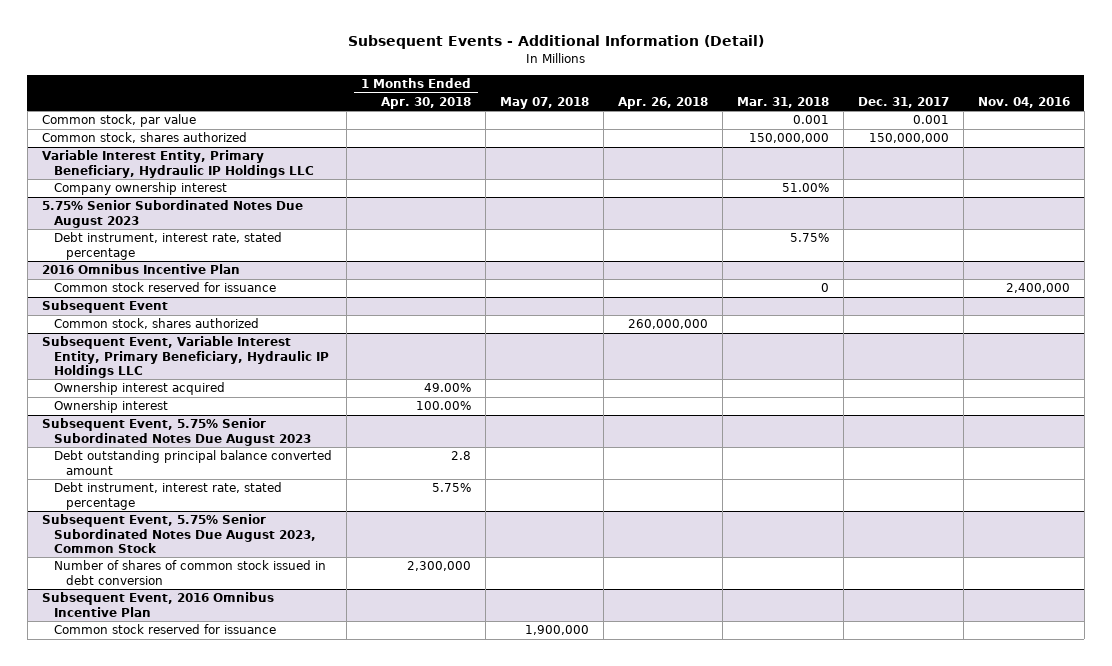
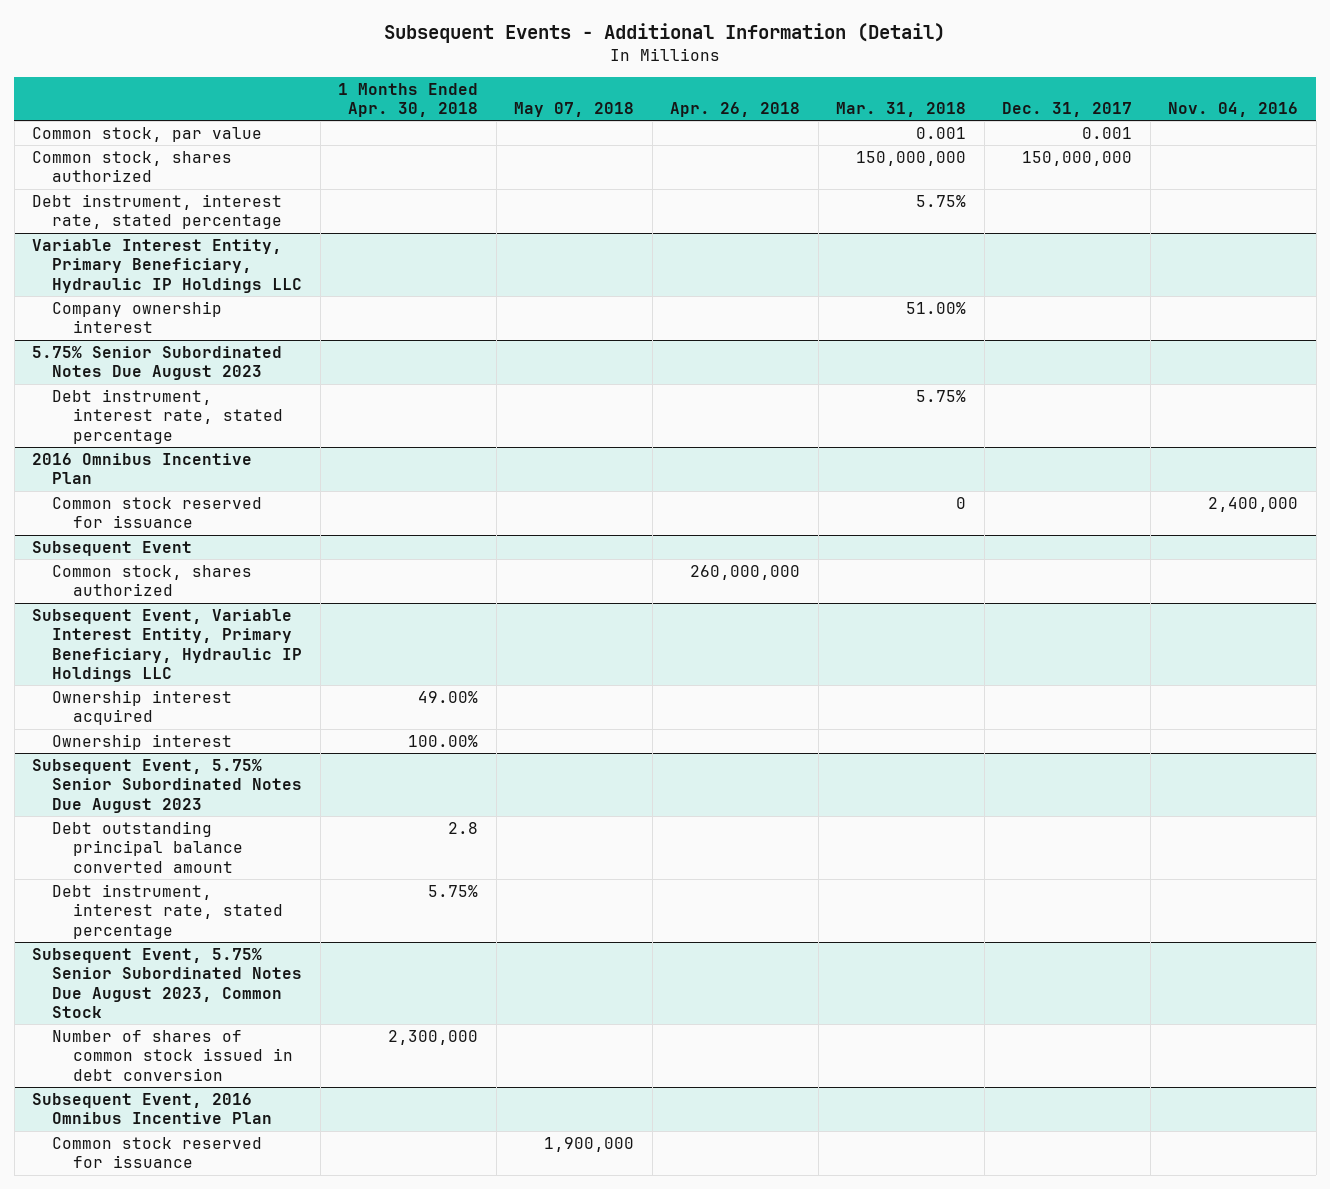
+ Debt instrument, interest rate, stated percentage | | | | 5.75% | |

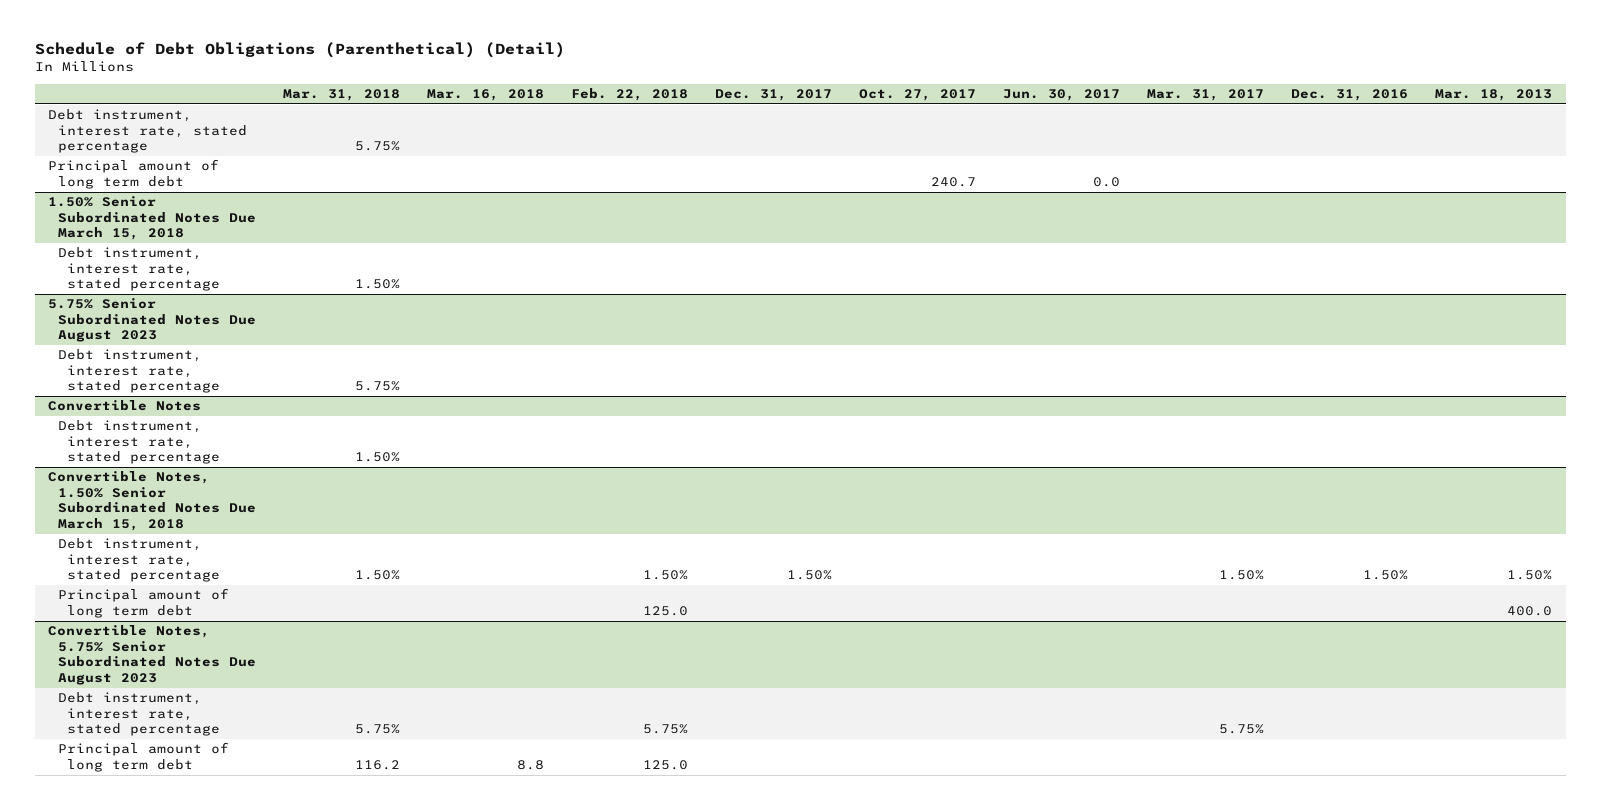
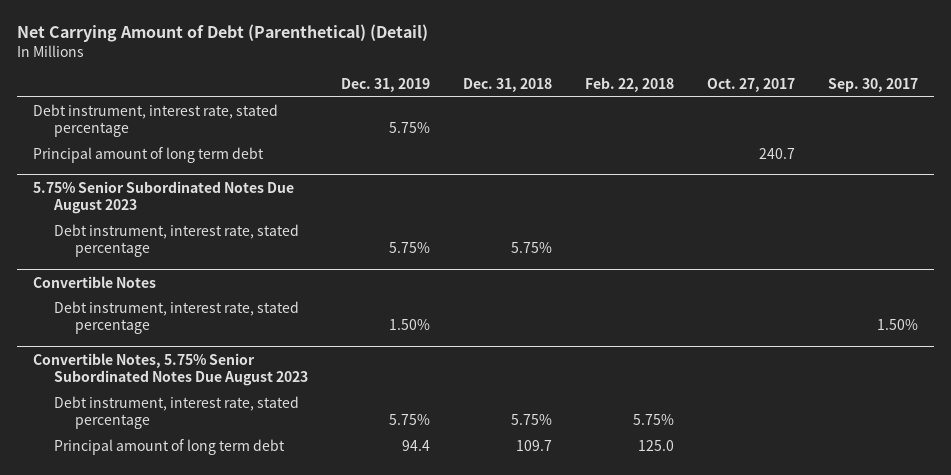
- Schedule of Debt Obligations (Parenthetical) (Detail)
+ Net Carrying Amount of Debt (Parenthetical) (Detail)
- | Mar. 31, 2018 | Mar. 16, 2018 | Feb. 22, 2018 | Dec. 31, 2017 | Oct. 27, 2017 | Jun. 30, 2017 | Mar. 31, 2017 | Dec. 31, 2016 | Mar. 18, 2013
+ | Dec. 31, 2019 | Dec. 31, 2018 | Feb. 22, 2018 | Oct. 27, 2017 | Sep. 30, 2017
- 1.50% Senior Subordinated Notes Due March 15, 2018
- Debt instrument, interest rate, stated percentage | 1.50% | | | | | | | |
- Convertible Notes, 1.50% Senior Subordinated Notes Due March 15, 2018
- Debt instrument, interest rate, stated percentage | 1.50% | | 1.50% | 1.50% | | | 1.50% | 1.50% | 1.50%
- Principal amount of long term debt | | | 125.0 | | | | | | 400.0

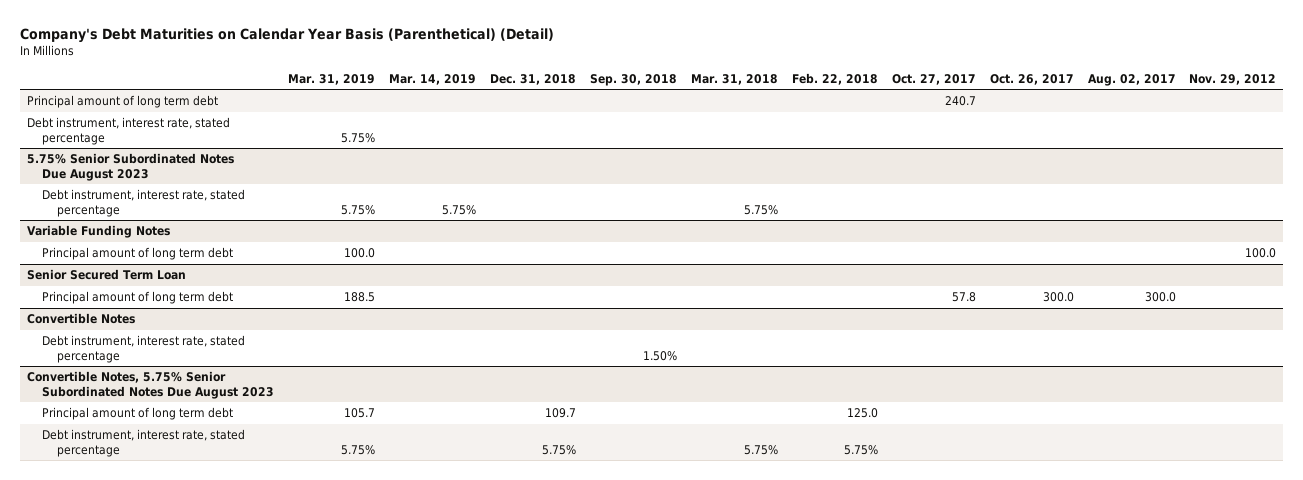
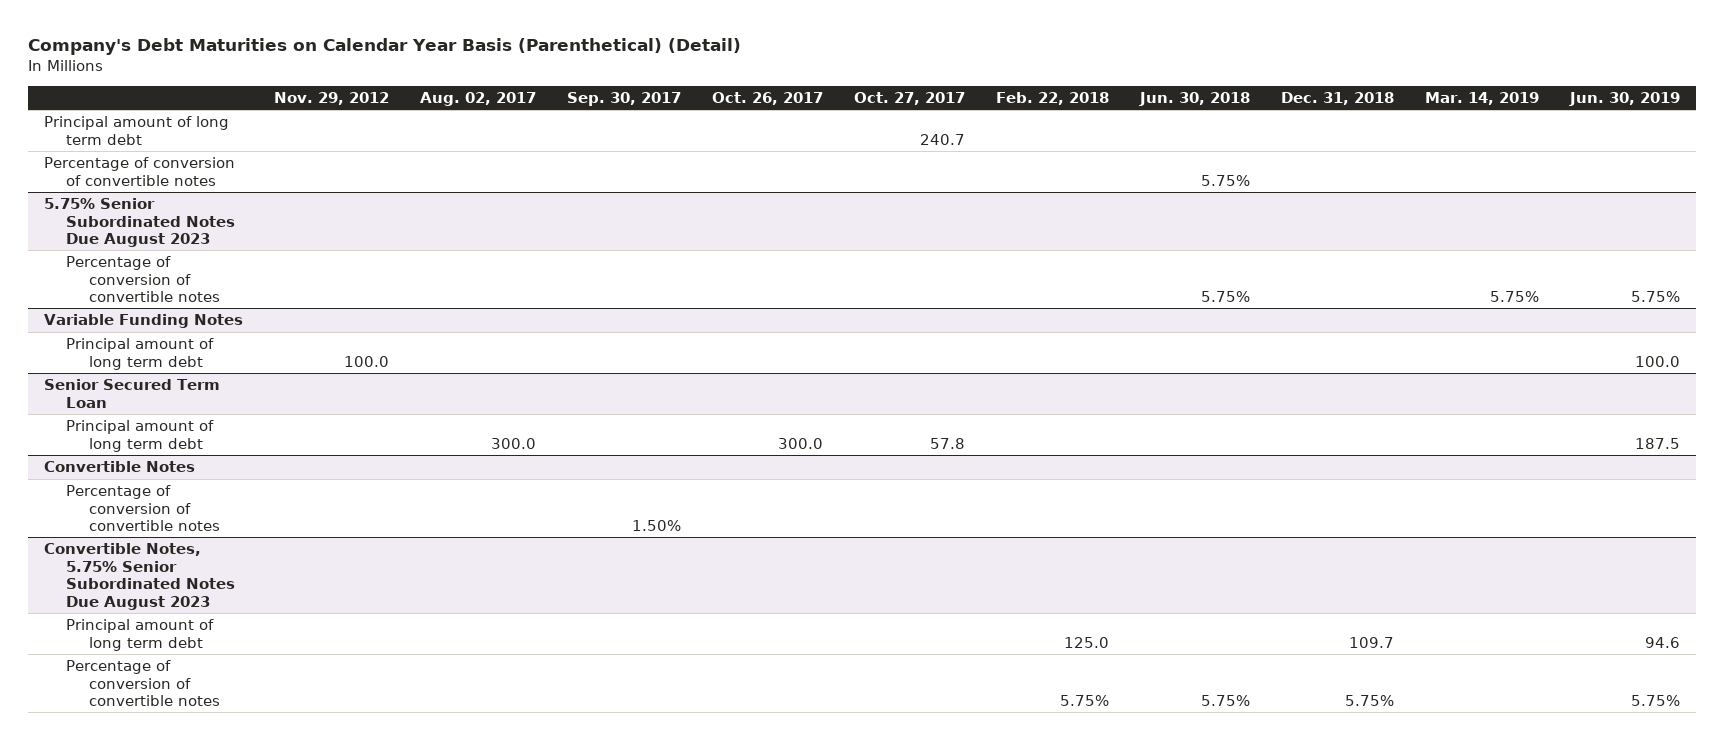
- | Mar. 31, 2019 | Mar. 14, 2019 | Dec. 31, 2018 | Sep. 30, 2018 | Mar. 31, 2018 | Feb. 22, 2018 | Oct. 27, 2017 | Oct. 26, 2017 | Aug. 02, 2017 | Nov. 29, 2012
+ | Nov. 29, 2012 | Aug. 02, 2017 | Sep. 30, 2017 | Oct. 26, 2017 | Oct. 27, 2017 | Feb. 22, 2018 | Jun. 30, 2018 | Dec. 31, 2018 | Mar. 14, 2019 | Jun. 30, 2019
- Debt instrument, interest rate, stated percentage | 5.75% | | | | | | | | |
+ Percentage of conversion of convertible notes | | | | | | | 5.75% | | |
@ 5.75% Senior Subordinated Notes Due August 2023
- Debt instrument, interest rate, stated percentage | 5.75% | 5.75% | | | 5.75% | | | | |
+ Percentage of conversion of convertible notes | | | | | | | 5.75% | | 5.75% | 5.75%
@ Convertible Notes
- Debt instrument, interest rate, stated percentage | | | | 1.50% | | | | | |
+ Percentage of conversion of convertible notes | | | 1.50% | | | | | | |
@ Convertible Notes, 5.75% Senior Subordinated Notes Due August 2023
- Debt instrument, interest rate, stated percentage | 5.75% | | 5.75% | | 5.75% | 5.75% | | | |
+ Percentage of conversion of convertible notes | | | | | | 5.75% | 5.75% | 5.75% | | 5.75%

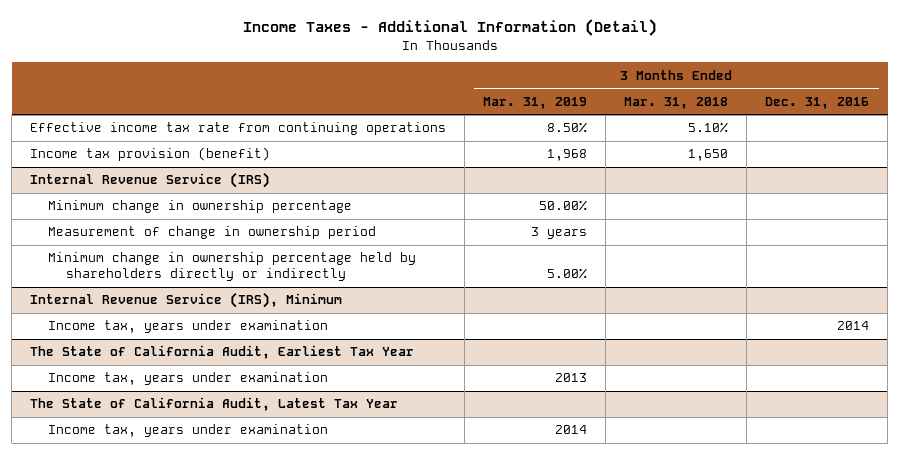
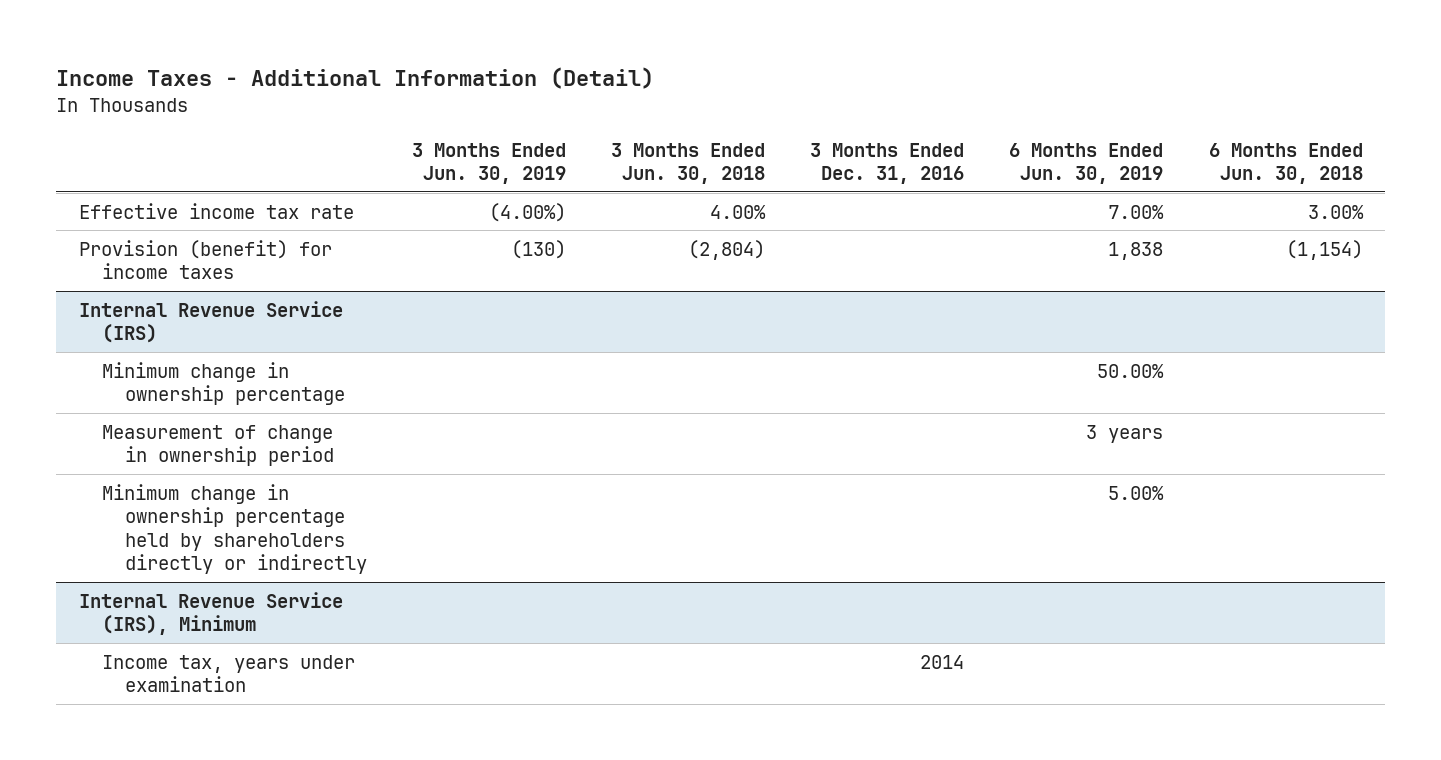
- | 3 Months Ended Mar. 31, 2019 | 3 Months Ended Mar. 31, 2018 | 3 Months Ended Dec. 31, 2016
+ | 3 Months Ended Jun. 30, 2019 | 3 Months Ended Jun. 30, 2018 | 3 Months Ended Dec. 31, 2016 | 6 Months Ended Jun. 30, 2019 | 6 Months Ended Jun. 30, 2018
- Effective income tax rate from continuing operations | 8.50% | 5.10% |
- Income tax provision (benefit) | 1,968 | 1,650 |
+ Effective income tax rate | (4.00%) | 4.00% | | 7.00% | 3.00%
+ Provision (benefit) for income taxes | (130) | (2,804) | | 1,838 | (1,154)
- The State of California Audit, Earliest Tax Year
- Income tax, years under examination | 2013 | |
- The State of California Audit, Latest Tax Year
- Income tax, years under examination | 2014 | |

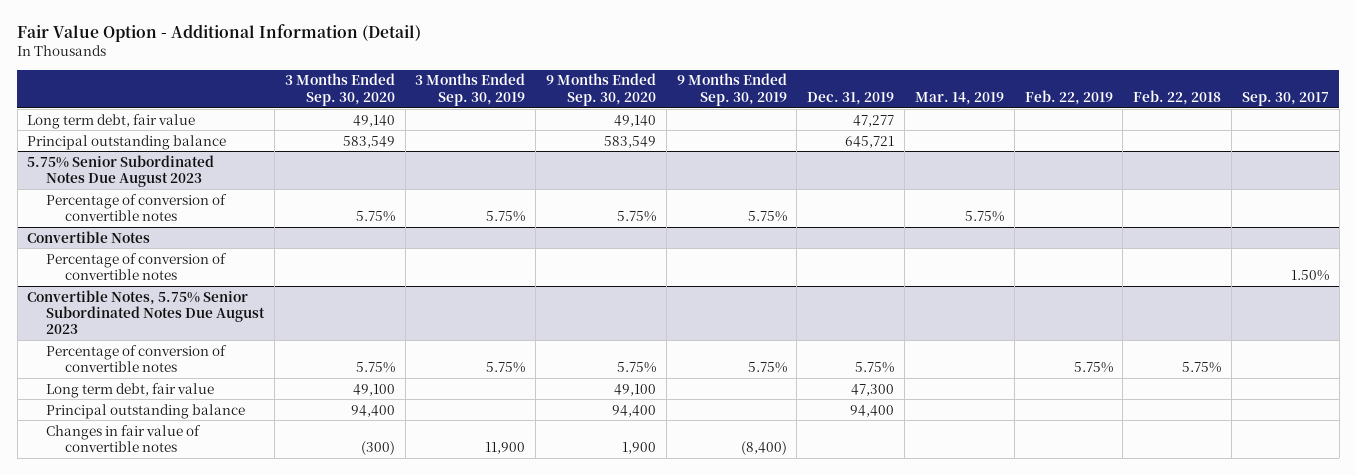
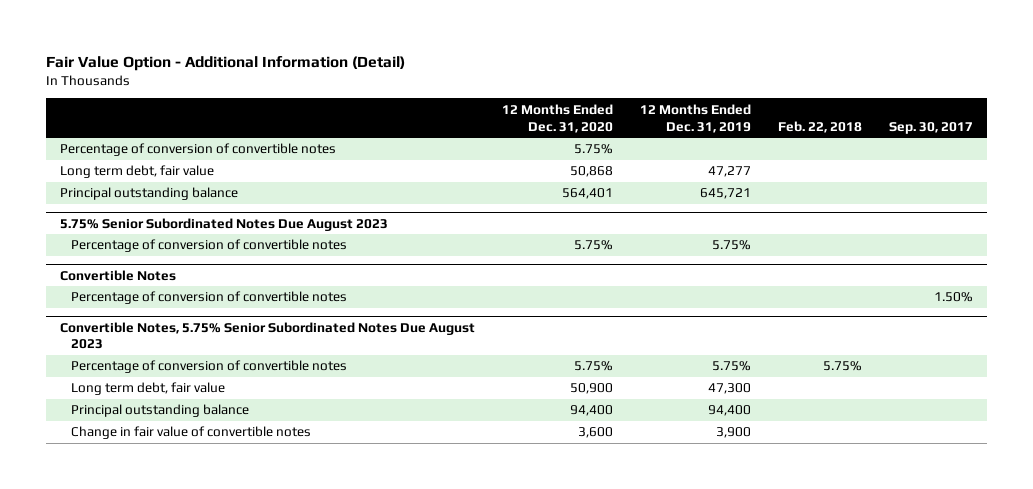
- | 3 Months Ended Sep. 30, 2020 | 3 Months Ended Sep. 30, 2019 | 9 Months Ended Sep. 30, 2020 | 9 Months Ended Sep. 30, 2019 | Dec. 31, 2019 | Mar. 14, 2019 | Feb. 22, 2019 | Feb. 22, 2018 | Sep. 30, 2017
+ | 12 Months Ended Dec. 31, 2020 | 12 Months Ended Dec. 31, 2019 | Feb. 22, 2018 | Sep. 30, 2017
+ Percentage of conversion of convertible notes | 5.75% | | |
@ Convertible Notes, 5.75% Senior Subordinated Notes Due August 2023
- Changes in fair value of convertible notes | (300) | 11,900 | 1,900 | (8,400) | | | | |
+ Change in fair value of convertible notes | 3,600 | 3,900 | |

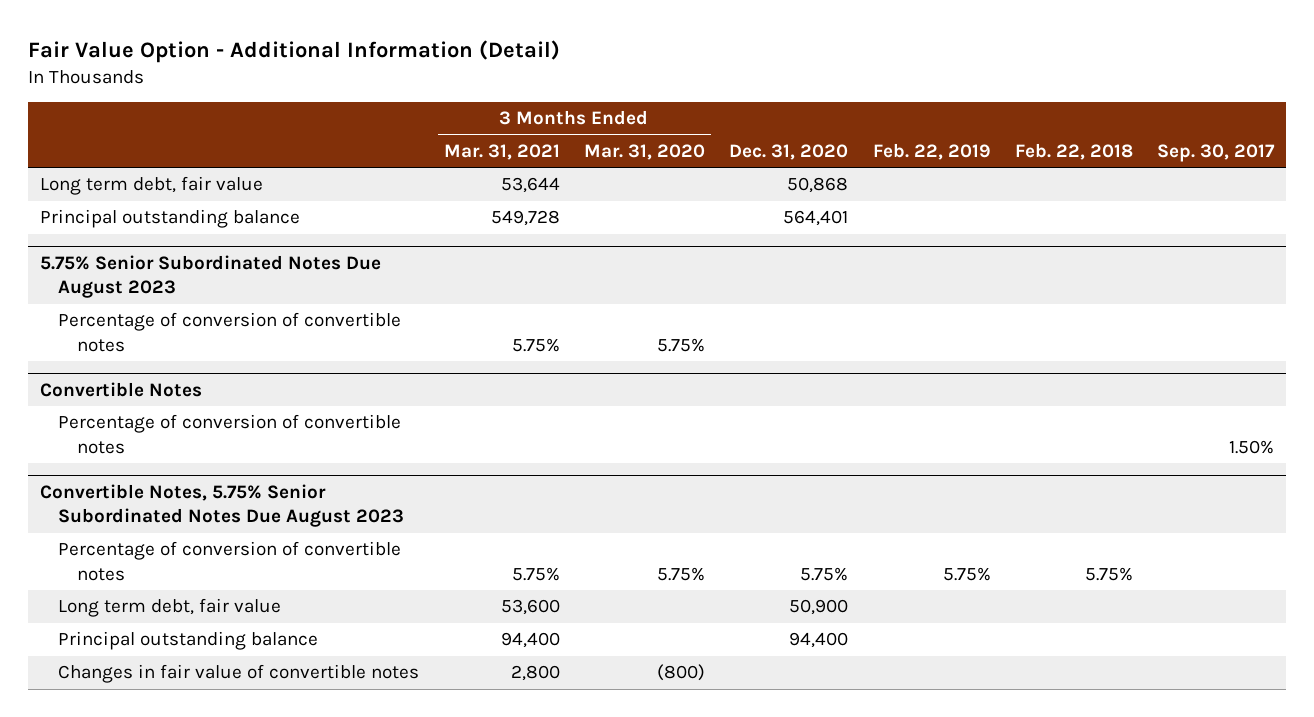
- | 12 Months Ended Dec. 31, 2020 | 12 Months Ended Dec. 31, 2019 | Feb. 22, 2018 | Sep. 30, 2017
+ | 3 Months Ended Mar. 31, 2021 | 3 Months Ended Mar. 31, 2020 | Dec. 31, 2020 | Feb. 22, 2019 | Feb. 22, 2018 | Sep. 30, 2017
- Percentage of conversion of convertible notes | 5.75% | | |
@ Convertible Notes, 5.75% Senior Subordinated Notes Due August 2023
- Change in fair value of convertible notes | 3,600 | 3,900 | |
+ Changes in fair value of convertible notes | 2,800 | (800) | | | |

